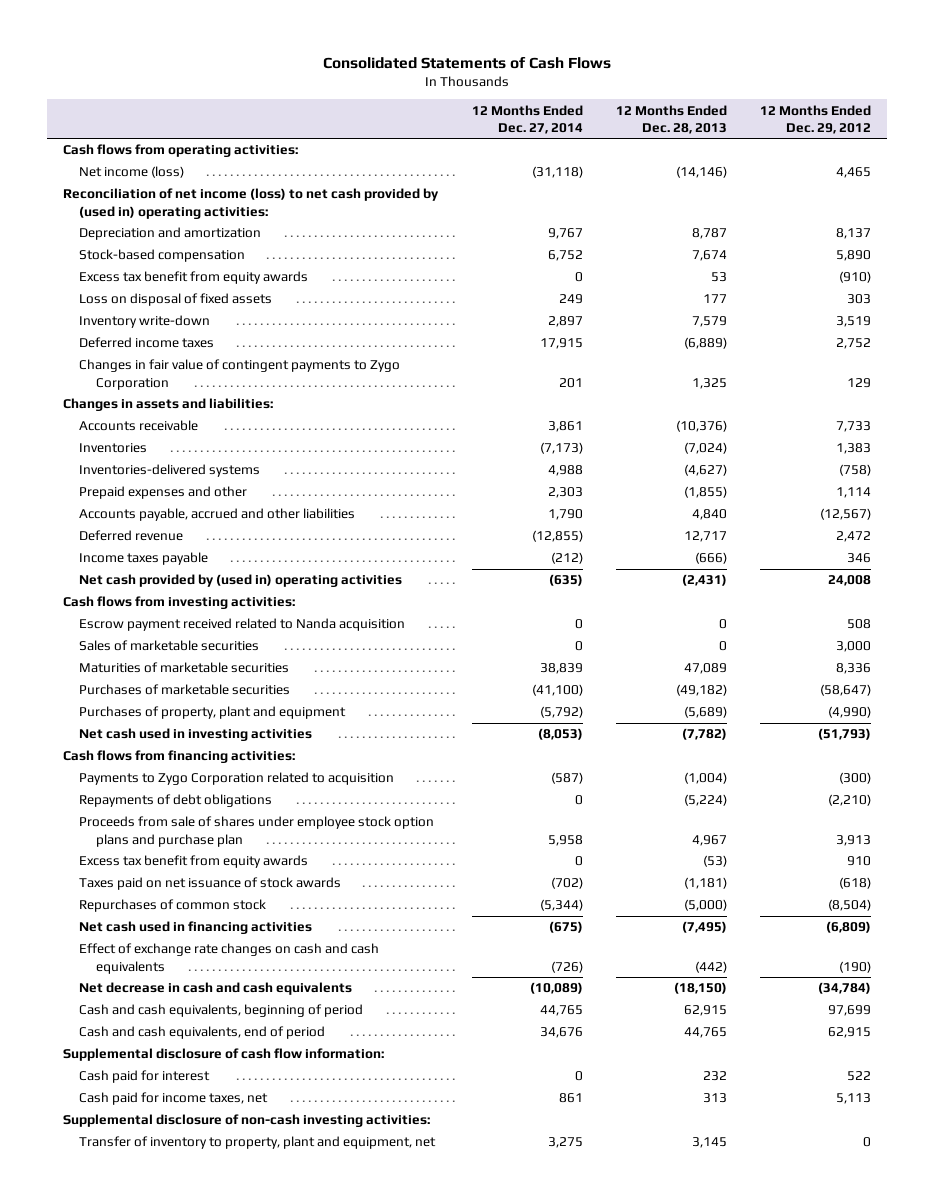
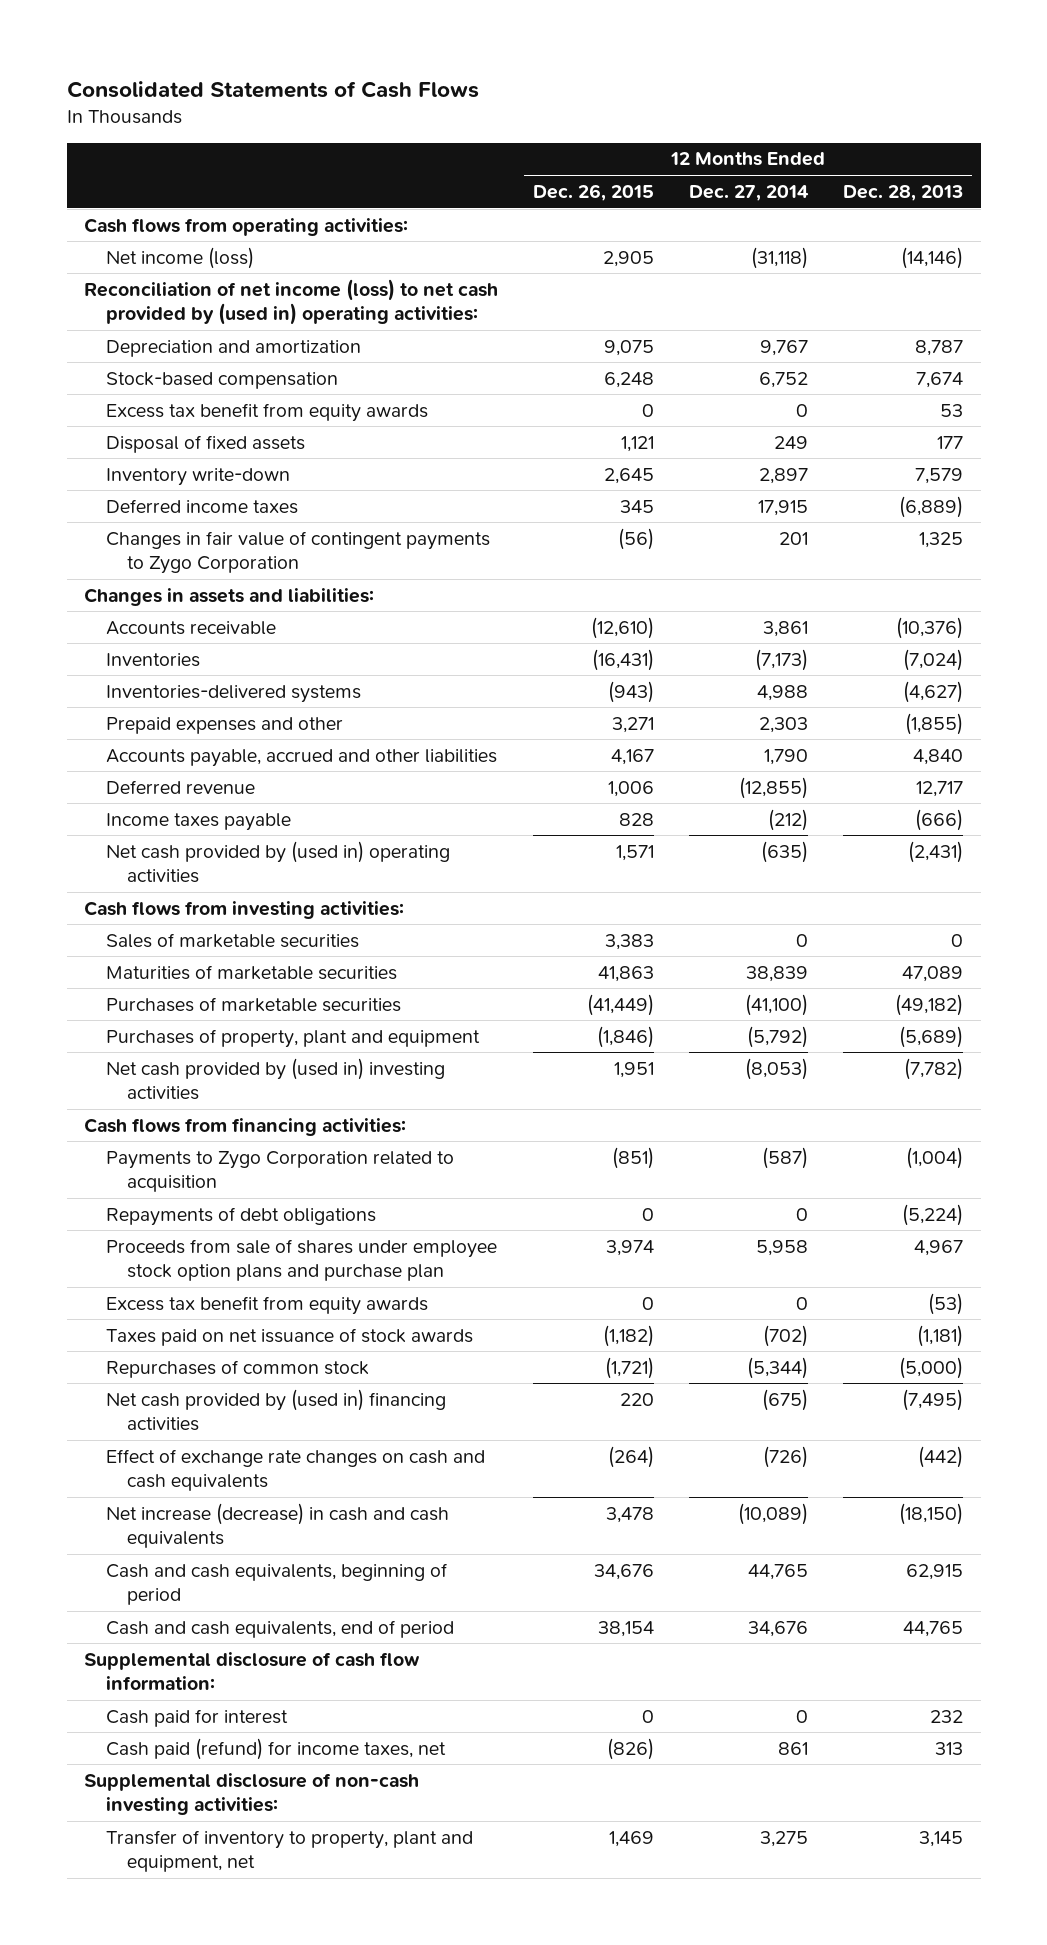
- | 12 Months Ended Dec. 27, 2014 | 12 Months Ended Dec. 28, 2013 | 12 Months Ended Dec. 29, 2012
+ | 12 Months Ended Dec. 26, 2015 | 12 Months Ended Dec. 27, 2014 | 12 Months Ended Dec. 28, 2013
- Loss on disposal of fixed assets | 249 | 177 | 303
+ Disposal of fixed assets | 1,121 | 249 | 177
- Escrow payment received related to Nanda acquisition | 0 | 0 | 508
- Net cash used in investing activities | (8,053) | (7,782) | (51,793)
+ Net cash provided by (used in) investing activities | 1,951 | (8,053) | (7,782)
- Net cash used in financing activities | (675) | (7,495) | (6,809)
+ Net cash provided by (used in) financing activities | 220 | (675) | (7,495)
- Net decrease in cash and cash equivalents | (10,089) | (18,150) | (34,784)
+ Net increase (decrease) in cash and cash equivalents | 3,478 | (10,089) | (18,150)
- Cash paid for income taxes, net | 861 | 313 | 5,113
+ Cash paid (refund) for income taxes, net | (826) | 861 | 313

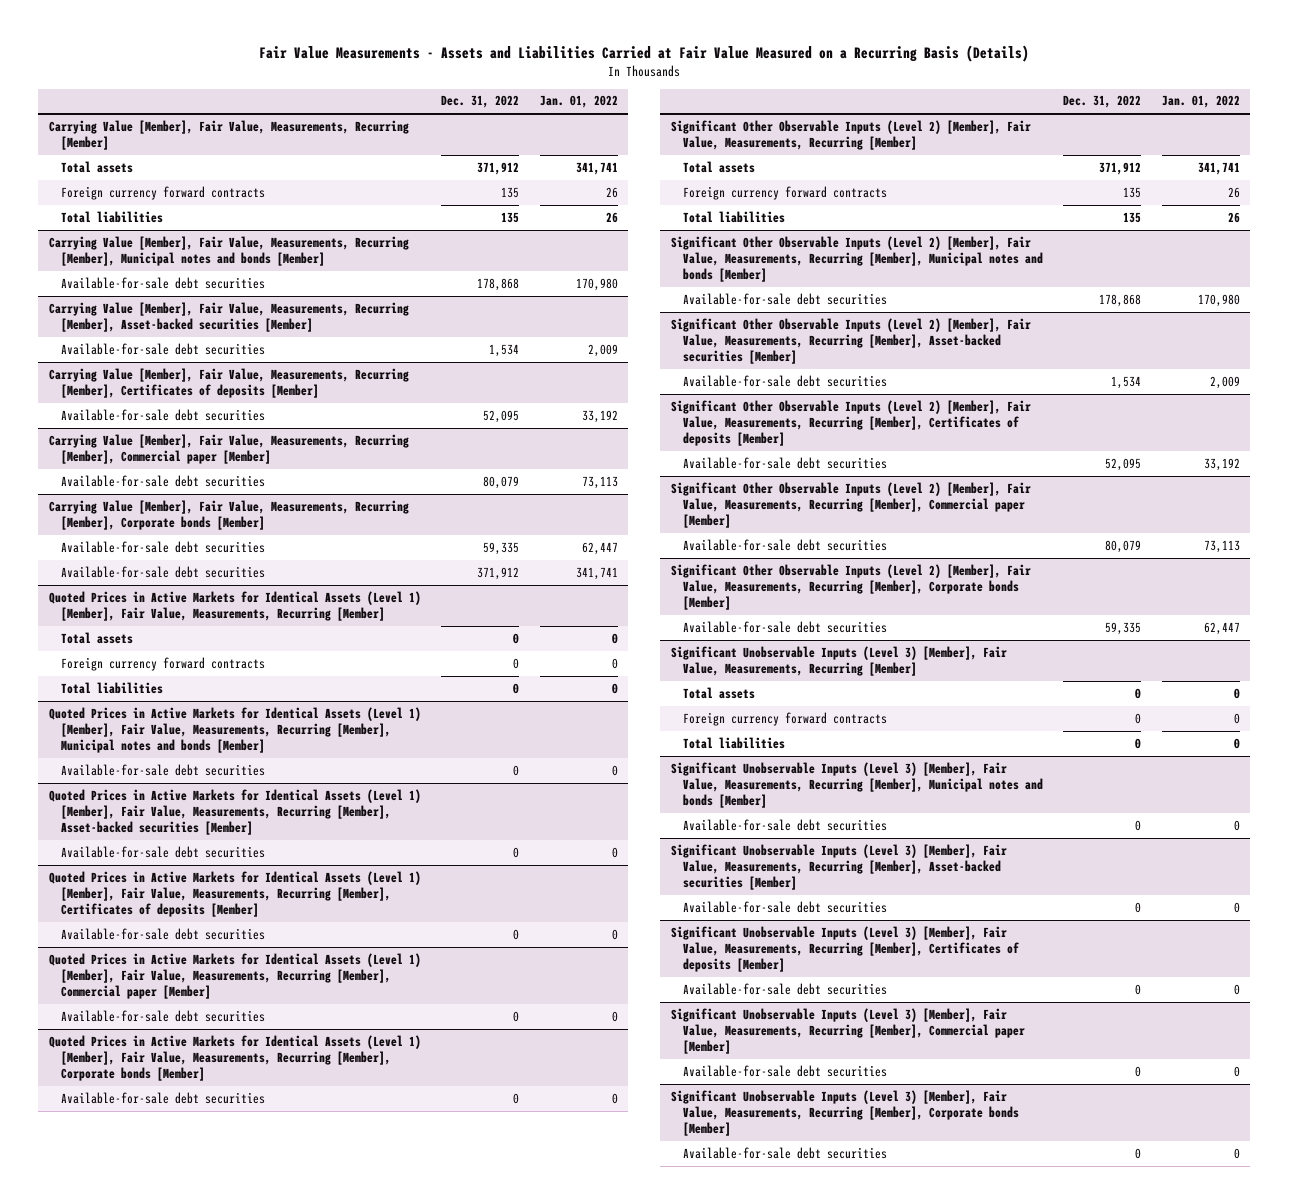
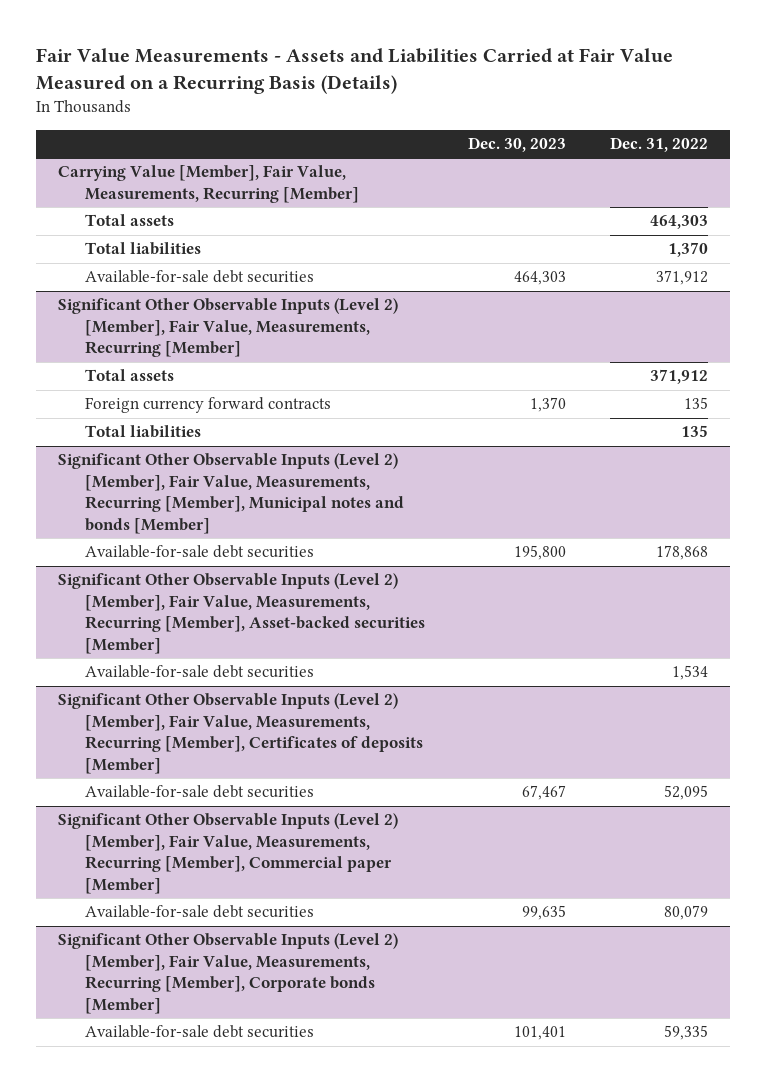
- | Dec. 31, 2022 | Jan. 01, 2022
+ | Dec. 30, 2023 | Dec. 31, 2022
@ Carrying Value [Member], Fair Value, Measurements, Recurring [Member]
- Total assets | 371,912 | 341,741
- Foreign currency forward contracts | 135 | 26
- Total liabilities | 135 | 26
- Carrying Value [Member], Fair Value, Measurements, Recurring [Member], Municipal notes and bonds [Member]
- Available-for-sale debt securities | 178,868 | 170,980
- Carrying Value [Member], Fair Value, Measurements, Recurring [Member], Asset-backed securities [Member]
- Available-for-sale debt securities | 1,534 | 2,009
- Carrying Value [Member], Fair Value, Measurements, Recurring [Member], Certificates of deposits [Member]
- Available-for-sale debt securities | 52,095 | 33,192
- Carrying Value [Member], Fair Value, Measurements, Recurring [Member], Commercial paper [Member]
- Available-for-sale debt securities | 80,079 | 73,113
- Carrying Value [Member], Fair Value, Measurements, Recurring [Member], Corporate bonds [Member]
- Available-for-sale debt securities | 59,335 | 62,447
@ Carrying Value [Member], Fair Value, Measurements, Recurring [Member]
+ Total assets | | 464,303
+ Total liabilities | | 1,370
- Quoted Prices in Active Markets for Identical Assets (Level 1) [Member], Fair Value, Measurements, Recurring [Member]
- Total assets | 0 | 0
- Foreign currency forward contracts | 0 | 0
- Total liabilities | 0 | 0
- Quoted Prices in Active Markets for Identical Assets (Level 1) [Member], Fair Value, Measurements, Recurring [Member], Municipal notes and bonds [Member]
- Available-for-sale debt securities | 0 | 0
- Quoted Prices in Active Markets for Identical Assets (Level 1) [Member], Fair Value, Measurements, Recurring [Member], Asset-backed securities [Member]
- Available-for-sale debt securities | 0 | 0
- Quoted Prices in Active Markets for Identical Assets (Level 1) [Member], Fair Value, Measurements, Recurring [Member], Certificates of deposits [Member]
- Available-for-sale debt securities | 0 | 0
- Quoted Prices in Active Markets for Identical Assets (Level 1) [Member], Fair Value, Measurements, Recurring [Member], Commercial paper [Member]
- Available-for-sale debt securities | 0 | 0
- Quoted Prices in Active Markets for Identical Assets (Level 1) [Member], Fair Value, Measurements, Recurring [Member], Corporate bonds [Member]
- Available-for-sale debt securities | 0 | 0
- Significant Unobservable Inputs (Level 3) [Member], Fair Value, Measurements, Recurring [Member]
- Total assets | 0 | 0
- Foreign currency forward contracts | 0 | 0
- Total liabilities | 0 | 0
- Significant Unobservable Inputs (Level 3) [Member], Fair Value, Measurements, Recurring [Member], Municipal notes and bonds [Member]
- Available-for-sale debt securities | 0 | 0
- Significant Unobservable Inputs (Level 3) [Member], Fair Value, Measurements, Recurring [Member], Asset-backed securities [Member]
- Available-for-sale debt securities | 0 | 0
- Significant Unobservable Inputs (Level 3) [Member], Fair Value, Measurements, Recurring [Member], Certificates of deposits [Member]
- Available-for-sale debt securities | 0 | 0
- Significant Unobservable Inputs (Level 3) [Member], Fair Value, Measurements, Recurring [Member], Commercial paper [Member]
- Available-for-sale debt securities | 0 | 0
- Significant Unobservable Inputs (Level 3) [Member], Fair Value, Measurements, Recurring [Member], Corporate bonds [Member]
- Available-for-sale debt securities | 0 | 0

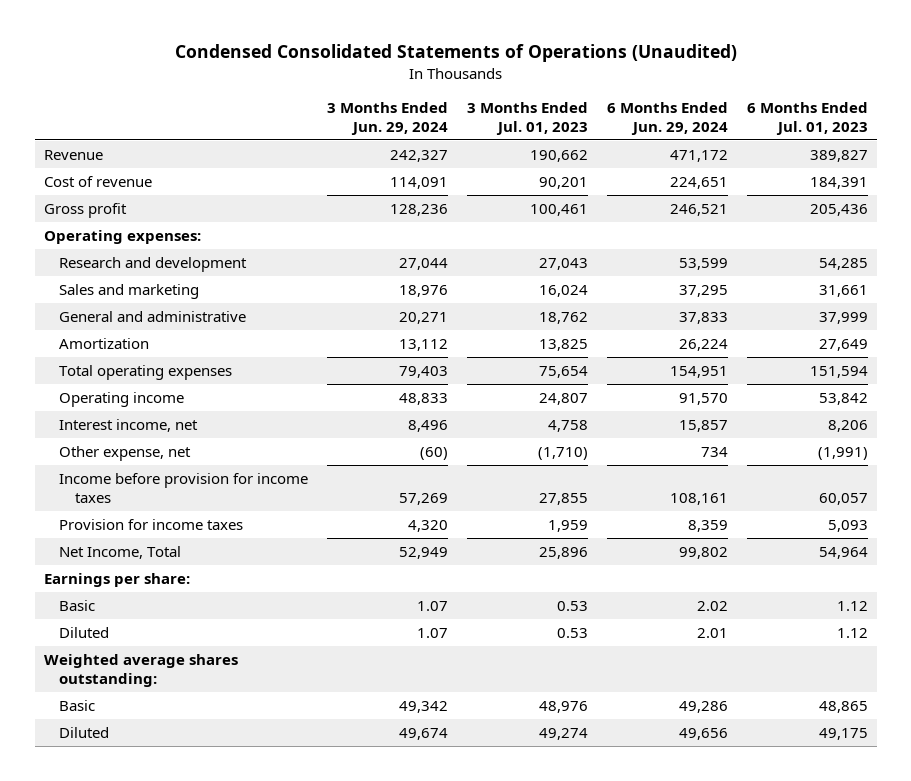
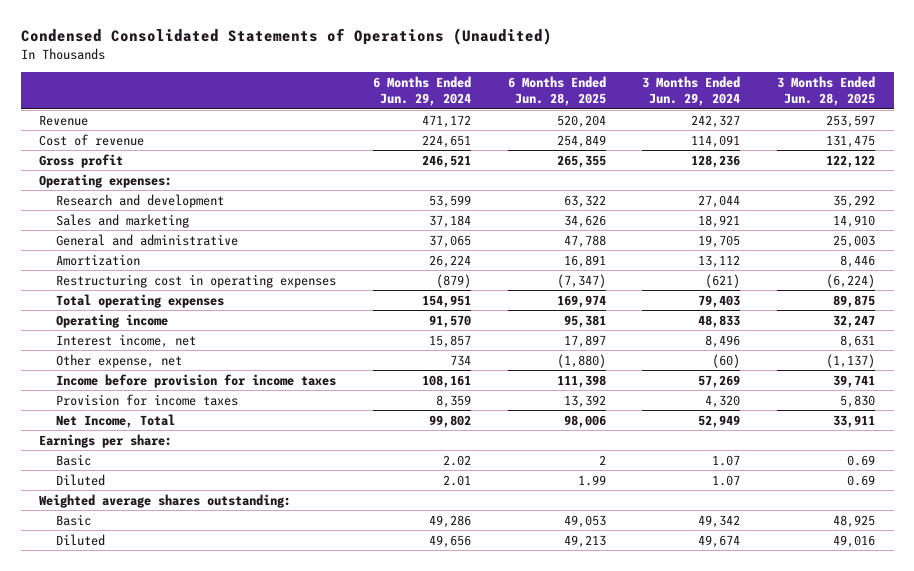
- | 3 Months Ended Jun. 29, 2024 | 3 Months Ended Jul. 01, 2023 | 6 Months Ended Jun. 29, 2024 | 6 Months Ended Jul. 01, 2023
+ | 6 Months Ended Jun. 29, 2024 | 6 Months Ended Jun. 28, 2025 | 3 Months Ended Jun. 29, 2024 | 3 Months Ended Jun. 28, 2025
- Sales and marketing | 18,976 | 16,024 | 37,295 | 31,661
- General and administrative | 20,271 | 18,762 | 37,833 | 37,999
+ Sales and marketing | 37,184 | 34,626 | 18,921 | 14,910
+ General and administrative | 37,065 | 47,788 | 19,705 | 25,003
+ Restructuring cost in operating expenses | (879) | (7,347) | (621) | (6,224)

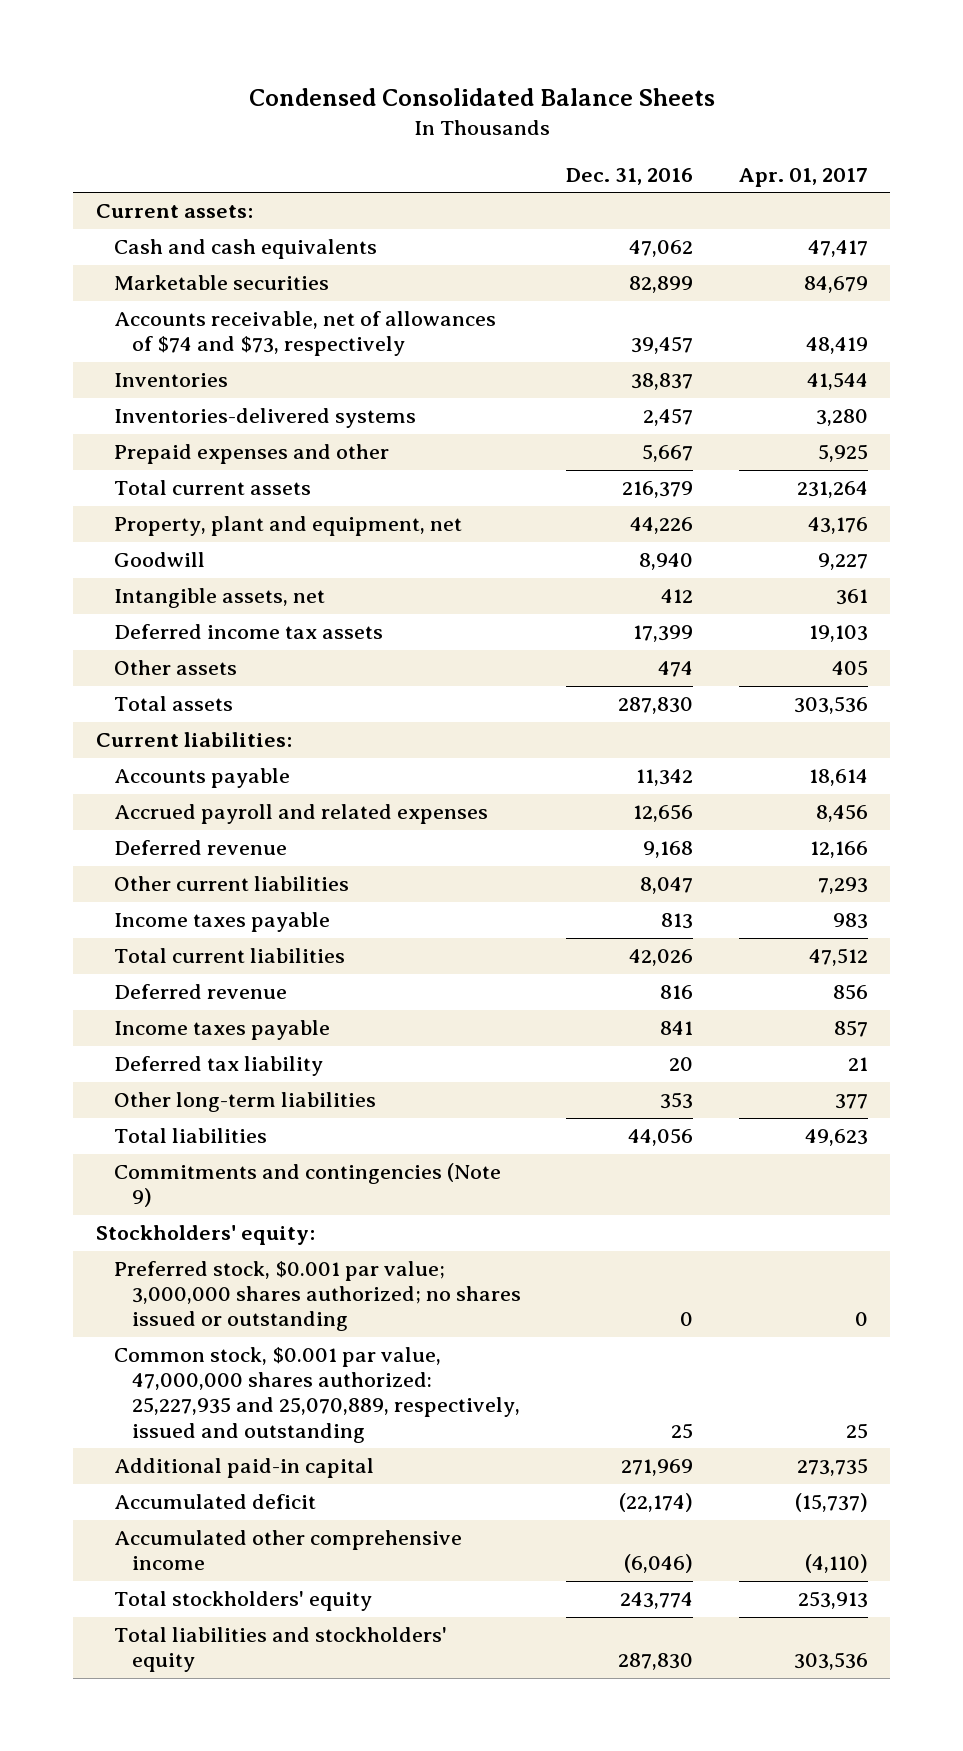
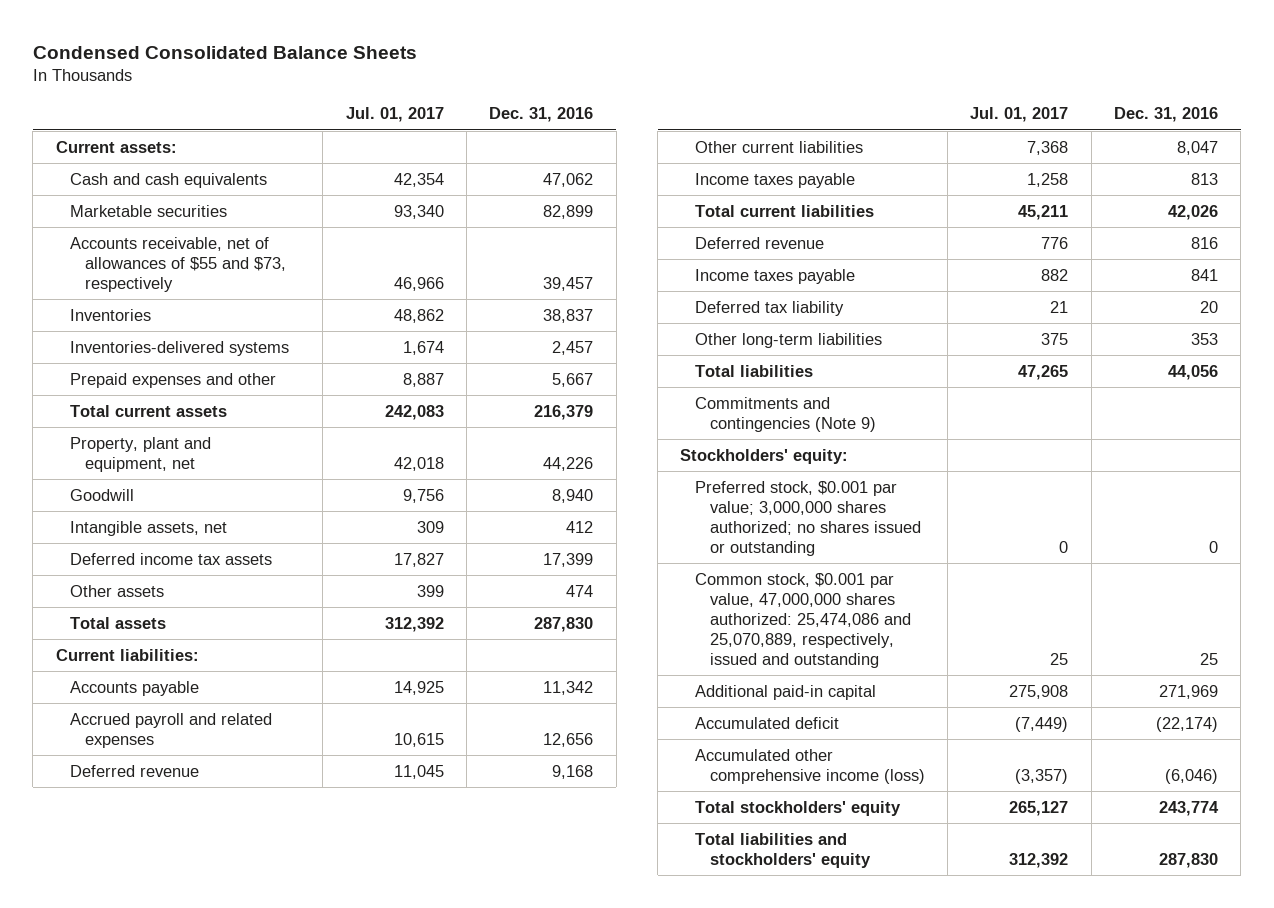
- | Dec. 31, 2016 | Apr. 01, 2017
+ | Jul. 01, 2017 | Dec. 31, 2016
- Accounts receivable, net of allowances of $74 and $73, respectively | 39,457 | 48,419
+ Accounts receivable, net of allowances of $55 and $73, respectively | 46,966 | 39,457
- Common stock, $0.001 par value, 47,000,000 shares authorized: 25,227,935 and 25,070,889, respectively, issued and outstanding | 25 | 25
+ Common stock, $0.001 par value, 47,000,000 shares authorized: 25,474,086 and 25,070,889, respectively, issued and outstanding | 25 | 25
- Accumulated other comprehensive income | (6,046) | (4,110)
+ Accumulated other comprehensive income (loss) | (3,357) | (6,046)

